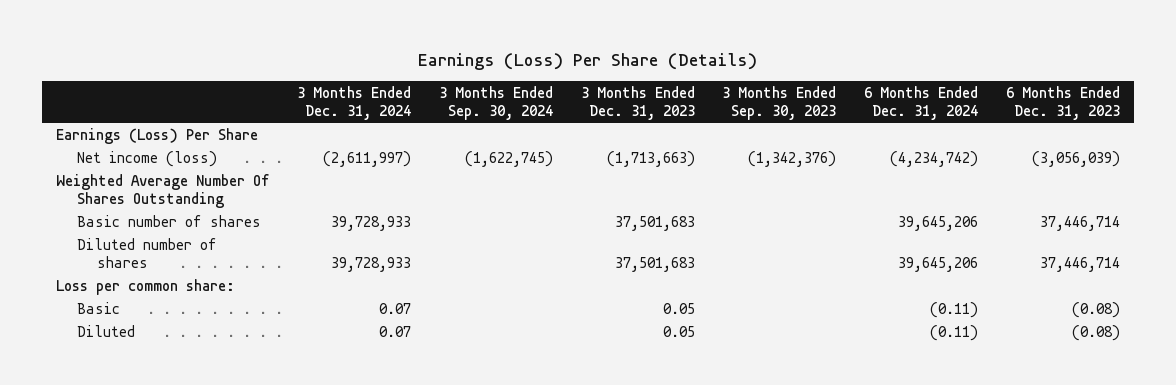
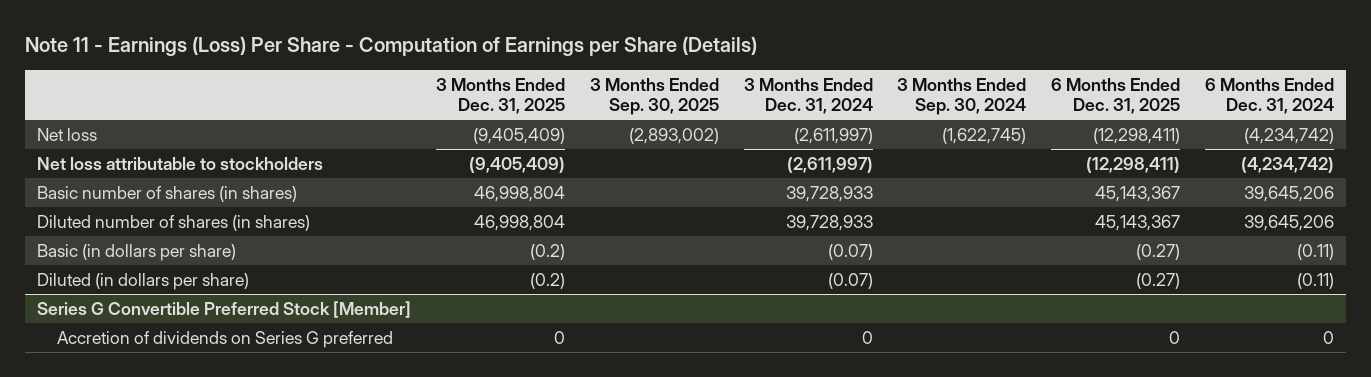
- Earnings (Loss) Per Share (Details)
+ Note 11 - Earnings (Loss) Per Share - Computation of Earnings per Share (Details)
- | 3 Months Ended Dec. 31, 2024 | 3 Months Ended Sep. 30, 2024 | 3 Months Ended Dec. 31, 2023 | 3 Months Ended Sep. 30, 2023 | 6 Months Ended Dec. 31, 2024 | 6 Months Ended Dec. 31, 2023
+ | 3 Months Ended Dec. 31, 2025 | 3 Months Ended Sep. 30, 2025 | 3 Months Ended Dec. 31, 2024 | 3 Months Ended Sep. 30, 2024 | 6 Months Ended Dec. 31, 2025 | 6 Months Ended Dec. 31, 2024
- Earnings (Loss) Per Share
- Net income (loss) | (2,611,997) | (1,622,745) | (1,713,663) | (1,342,376) | (4,234,742) | (3,056,039)
- Weighted Average Number Of Shares Outstanding
- Basic number of shares | 39,728,933 | | 37,501,683 | | 39,645,206 | 37,446,714
- Diluted number of shares | 39,728,933 | | 37,501,683 | | 39,645,206 | 37,446,714
- Loss per common share:
- Basic | 0.07 | | 0.05 | | (0.11) | (0.08)
- Diluted | 0.07 | | 0.05 | | (0.11) | (0.08)
+ Net loss | (9,405,409) | (2,893,002) | (2,611,997) | (1,622,745) | (12,298,411) | (4,234,742)
+ Net loss attributable to stockholders | (9,405,409) | | (2,611,997) | | (12,298,411) | (4,234,742)
+ Basic number of shares (in shares) | 46,998,804 | | 39,728,933 | | 45,143,367 | 39,645,206
+ Diluted number of shares (in shares) | 46,998,804 | | 39,728,933 | | 45,143,367 | 39,645,206
+ Basic (in dollars per share) | (0.2) | | (0.07) | | (0.27) | (0.11)
+ Diluted (in dollars per share) | (0.2) | | (0.07) | | (0.27) | (0.11)
+ Series G Convertible Preferred Stock [Member]
+ Accretion of dividends on Series G preferred | 0 | | 0 | | 0 | 0

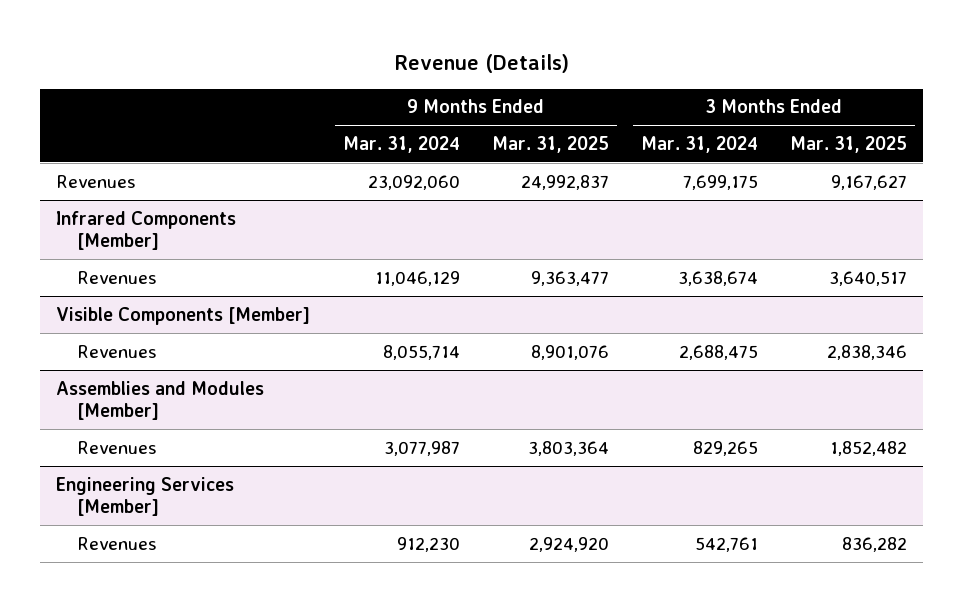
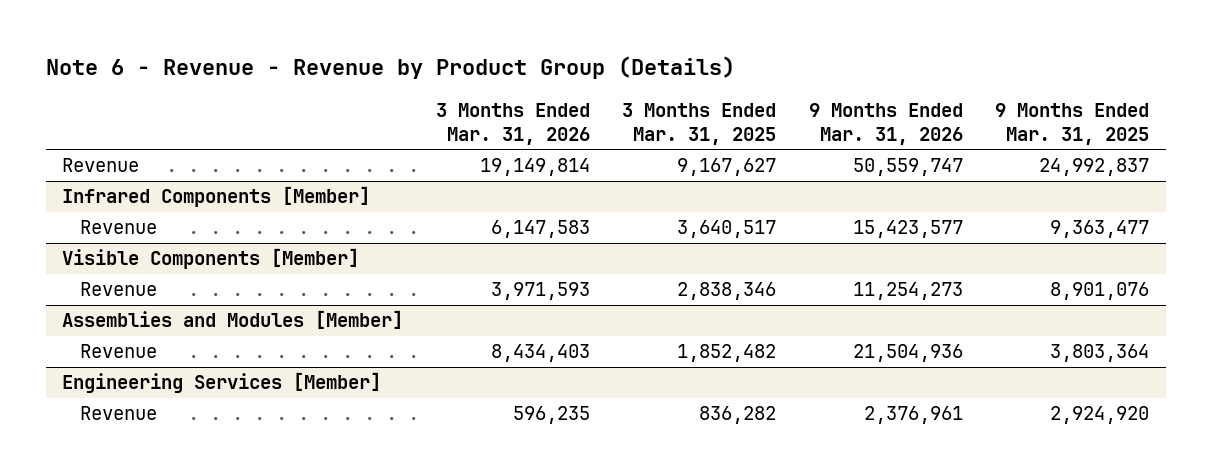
- Revenue (Details)
+ Note 6 - Revenue - Revenue by Product Group (Details)
- | 9 Months Ended Mar. 31, 2024 | 9 Months Ended Mar. 31, 2025 | 3 Months Ended Mar. 31, 2024 | 3 Months Ended Mar. 31, 2025
+ | 3 Months Ended Mar. 31, 2026 | 3 Months Ended Mar. 31, 2025 | 9 Months Ended Mar. 31, 2026 | 9 Months Ended Mar. 31, 2025
- Revenues | 23,092,060 | 24,992,837 | 7,699,175 | 9,167,627
+ Revenue | 19,149,814 | 9,167,627 | 50,559,747 | 24,992,837
@ Infrared Components [Member]
- Revenues | 11,046,129 | 9,363,477 | 3,638,674 | 3,640,517
+ Revenue | 6,147,583 | 3,640,517 | 15,423,577 | 9,363,477
@ Visible Components [Member]
- Revenues | 8,055,714 | 8,901,076 | 2,688,475 | 2,838,346
+ Revenue | 3,971,593 | 2,838,346 | 11,254,273 | 8,901,076
@ Assemblies and Modules [Member]
- Revenues | 3,077,987 | 3,803,364 | 829,265 | 1,852,482
+ Revenue | 8,434,403 | 1,852,482 | 21,504,936 | 3,803,364
@ Engineering Services [Member]
- Revenues | 912,230 | 2,924,920 | 542,761 | 836,282
+ Revenue | 596,235 | 836,282 | 2,376,961 | 2,924,920

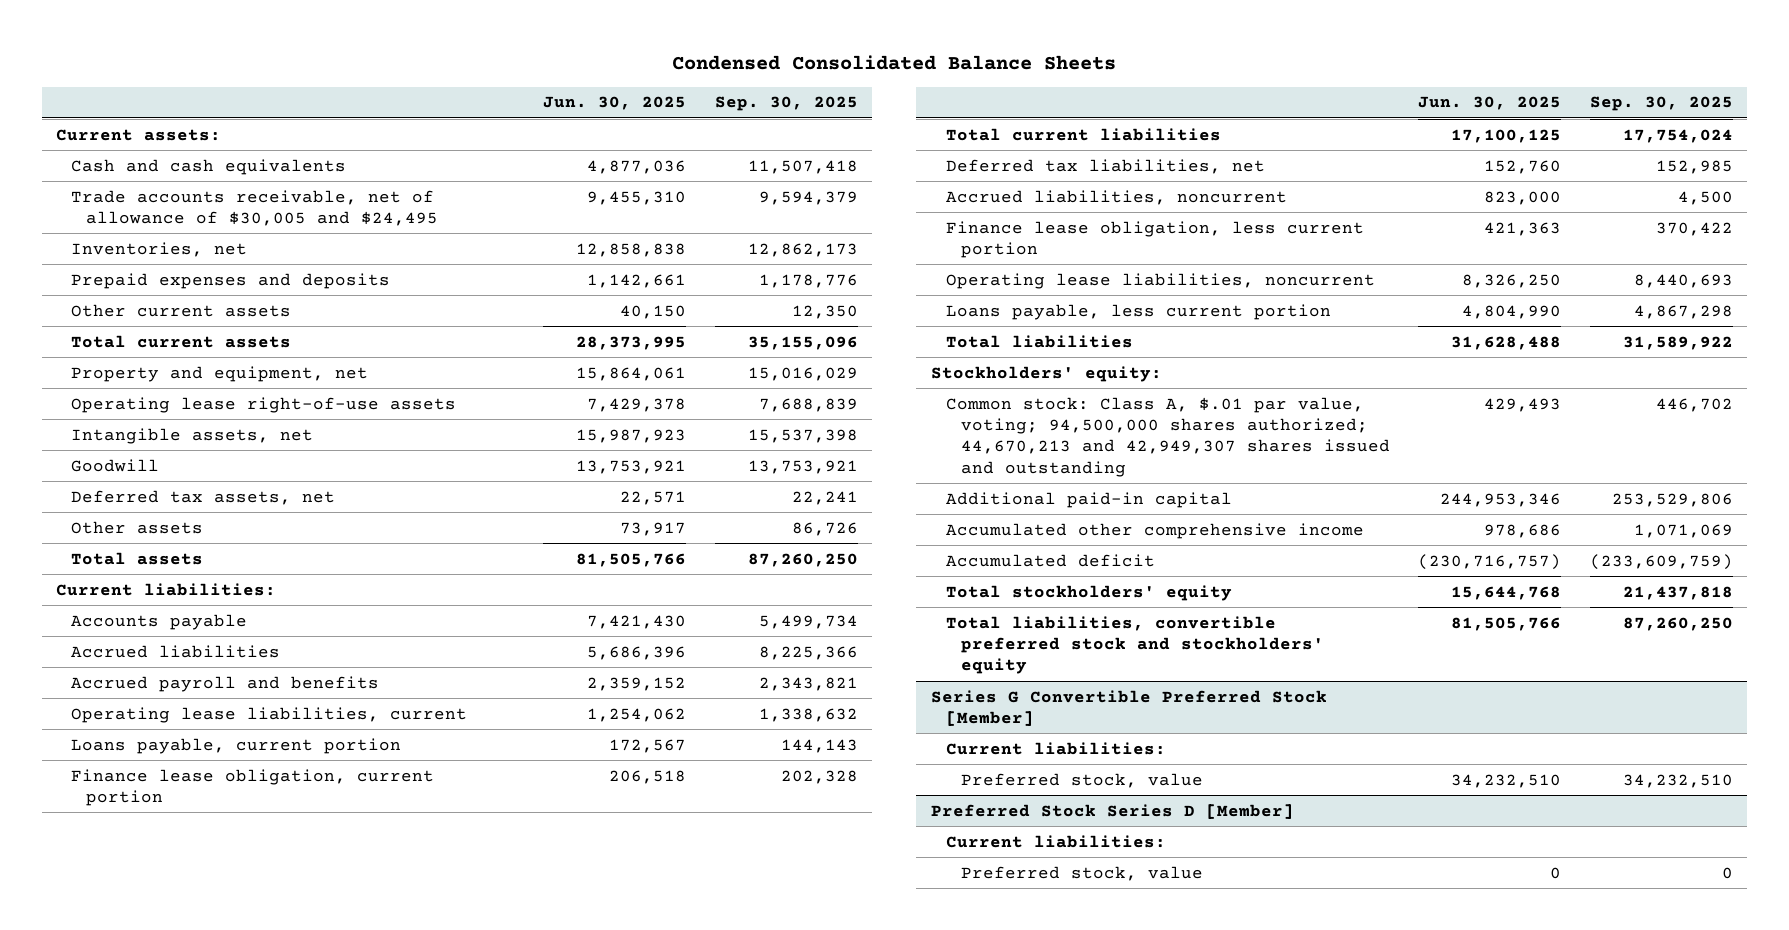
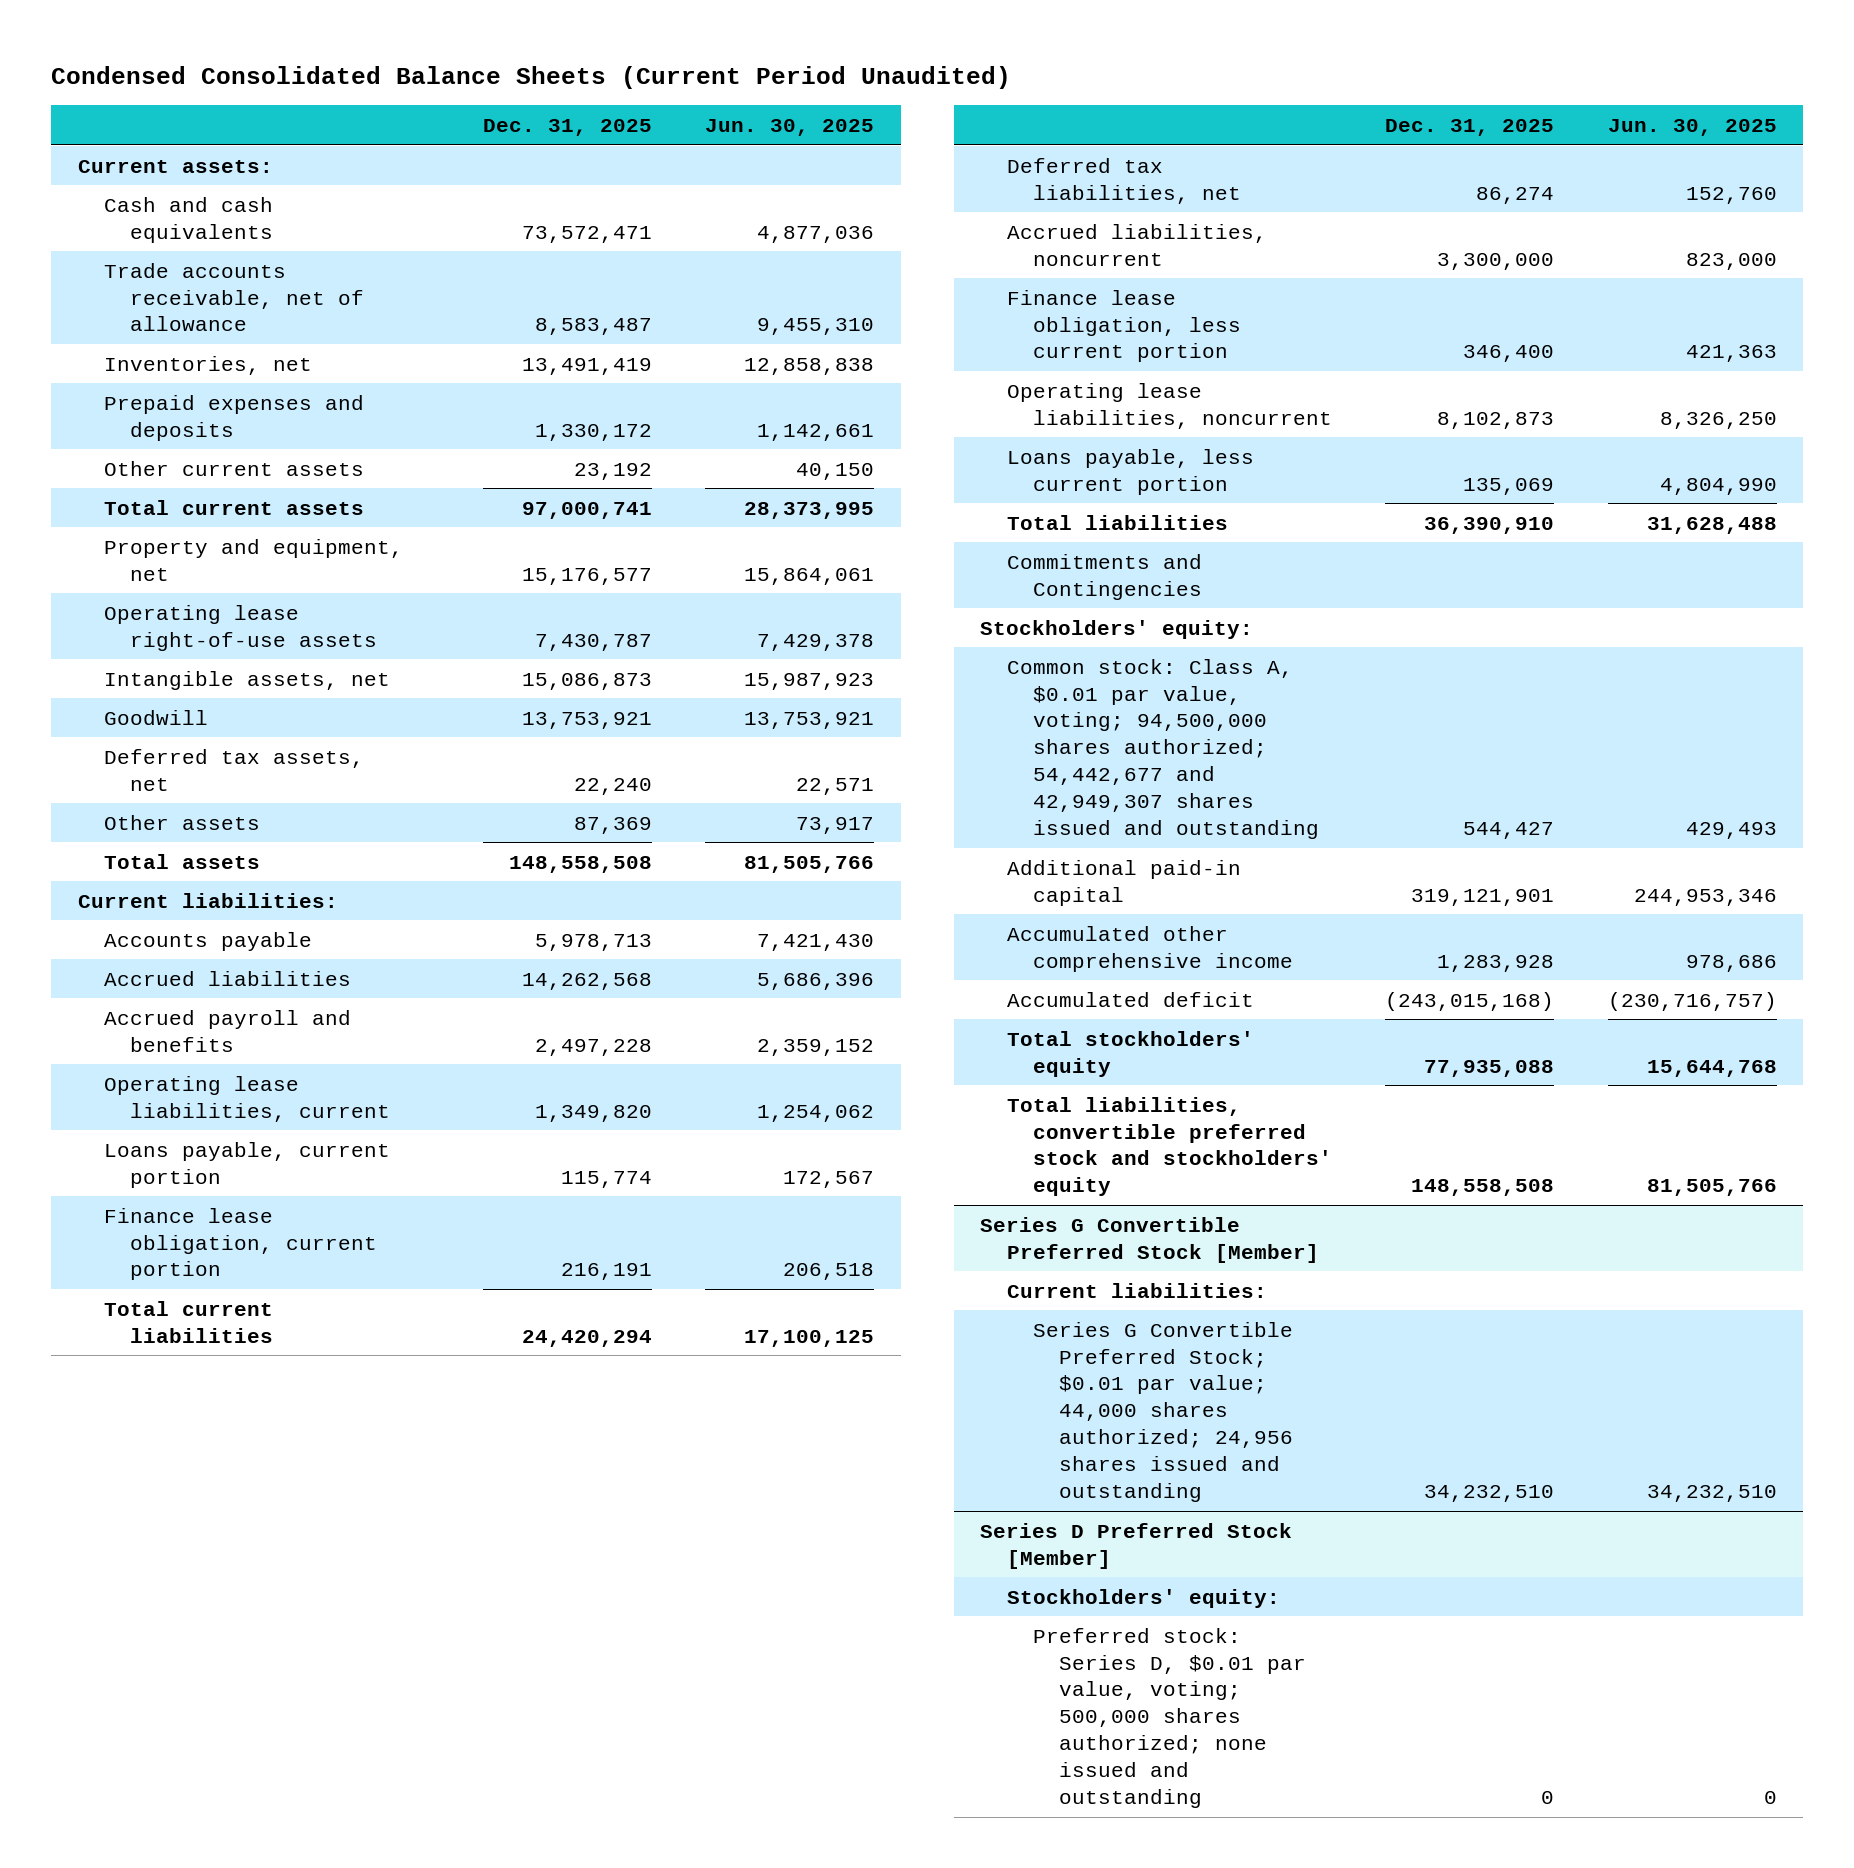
- Condensed Consolidated Balance Sheets
+ Condensed Consolidated Balance Sheets (Current Period Unaudited)
- | Jun. 30, 2025 | Sep. 30, 2025
+ | Dec. 31, 2025 | Jun. 30, 2025
- Trade accounts receivable, net of allowance of $30,005 and $24,495 | 9,455,310 | 9,594,379
+ Trade accounts receivable, net of allowance | 8,583,487 | 9,455,310
+ Commitments and Contingencies
- Common stock: Class A, $.01 par value, voting; 94,500,000 shares authorized; 44,670,213 and 42,949,307 shares issued and outstanding | 429,493 | 446,702
+ Common stock: Class A, $0.01 par value, voting; 94,500,000 shares authorized; 54,442,677 and 42,949,307 shares issued and outstanding | 544,427 | 429,493
@ Series G Convertible Preferred Stock [Member]
- Preferred stock, value | 34,232,510 | 34,232,510
- Preferred Stock Series D [Member]
- Current liabilities:
- Preferred stock, value | 0 | 0
@ Series G Convertible Preferred Stock [Member]
+ Series G Convertible Preferred Stock; $0.01 par value; 44,000 shares authorized; 24,956 shares issued and outstanding | 34,232,510 | 34,232,510
+ Series D Preferred Stock [Member]
+ Stockholders' equity:
+ Preferred stock: Series D, $0.01 par value, voting; 500,000 shares authorized; none issued and outstanding | 0 | 0

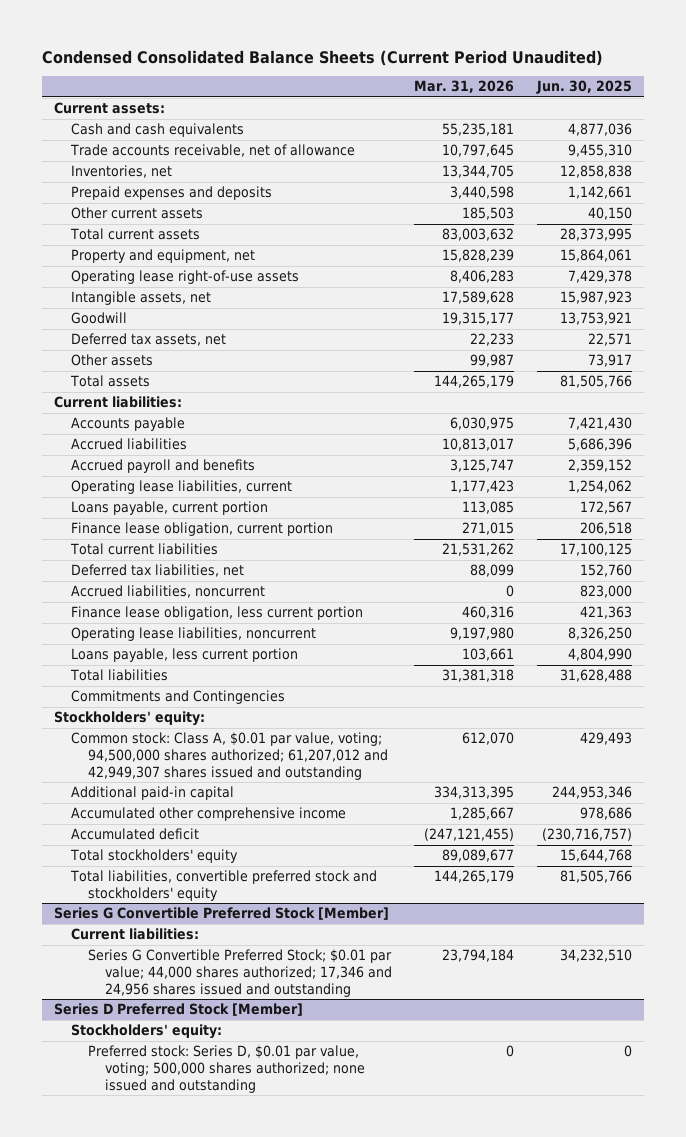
- | Dec. 31, 2025 | Jun. 30, 2025
+ | Mar. 31, 2026 | Jun. 30, 2025
- Common stock: Class A, $0.01 par value, voting; 94,500,000 shares authorized; 54,442,677 and 42,949,307 shares issued and outstanding | 544,427 | 429,493
+ Common stock: Class A, $0.01 par value, voting; 94,500,000 shares authorized; 61,207,012 and 42,949,307 shares issued and outstanding | 612,070 | 429,493
@ Series G Convertible Preferred Stock [Member]
- Series G Convertible Preferred Stock; $0.01 par value; 44,000 shares authorized; 24,956 shares issued and outstanding | 34,232,510 | 34,232,510
+ Series G Convertible Preferred Stock; $0.01 par value; 44,000 shares authorized; 17,346 and 24,956 shares issued and outstanding | 23,794,184 | 34,232,510

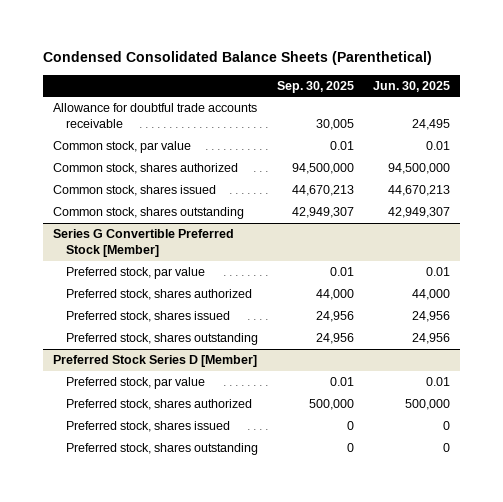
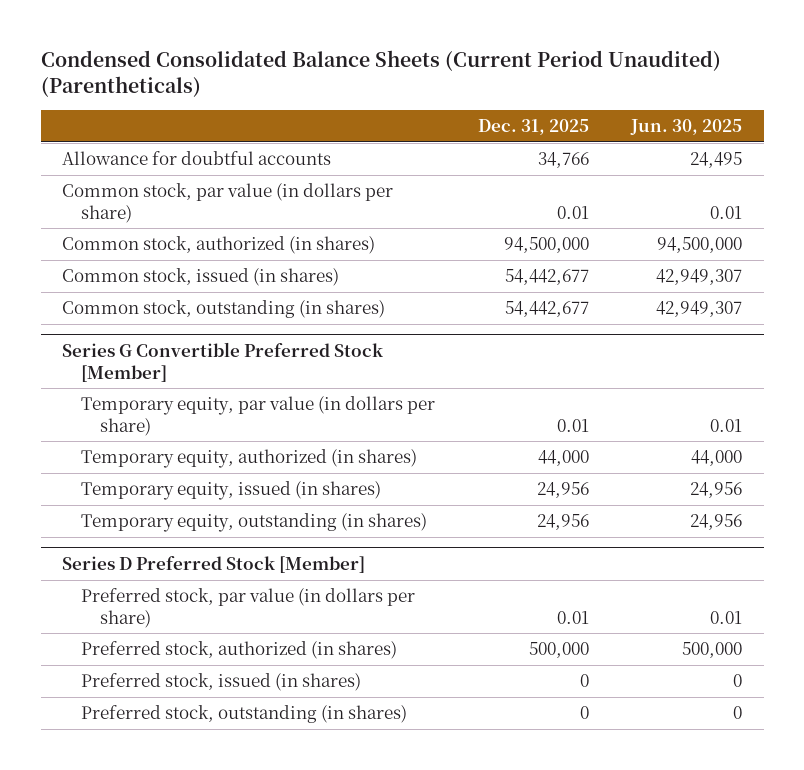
- Condensed Consolidated Balance Sheets (Parenthetical)
+ Condensed Consolidated Balance Sheets (Current Period Unaudited) (Parentheticals)
- | Sep. 30, 2025 | Jun. 30, 2025
+ | Dec. 31, 2025 | Jun. 30, 2025
- Allowance for doubtful trade accounts receivable | 30,005 | 24,495
- Common stock, par value | 0.01 | 0.01
- Common stock, shares authorized | 94,500,000 | 94,500,000
- Common stock, shares issued | 44,670,213 | 44,670,213
- Common stock, shares outstanding | 42,949,307 | 42,949,307
+ Allowance for doubtful accounts | 34,766 | 24,495
+ Common stock, par value (in dollars per share) | 0.01 | 0.01
+ Common stock, authorized (in shares) | 94,500,000 | 94,500,000
+ Common stock, issued (in shares) | 54,442,677 | 42,949,307
+ Common stock, outstanding (in shares) | 54,442,677 | 42,949,307
@ Series G Convertible Preferred Stock [Member]
- Preferred stock, par value | 0.01 | 0.01
- Preferred stock, shares authorized | 44,000 | 44,000
- Preferred stock, shares issued | 24,956 | 24,956
- Preferred stock, shares outstanding | 24,956 | 24,956
- Preferred Stock Series D [Member]
- Preferred stock, par value | 0.01 | 0.01
- Preferred stock, shares authorized | 500,000 | 500,000
- Preferred stock, shares issued | 0 | 0
- Preferred stock, shares outstanding | 0 | 0
@ Series G Convertible Preferred Stock [Member]
+ Temporary equity, par value (in dollars per share) | 0.01 | 0.01
+ Temporary equity, authorized (in shares) | 44,000 | 44,000
+ Temporary equity, issued (in shares) | 24,956 | 24,956
+ Temporary equity, outstanding (in shares) | 24,956 | 24,956
+ Series D Preferred Stock [Member]
+ Preferred stock, par value (in dollars per share) | 0.01 | 0.01
+ Preferred stock, authorized (in shares) | 500,000 | 500,000
+ Preferred stock, issued (in shares) | 0 | 0
+ Preferred stock, outstanding (in shares) | 0 | 0

